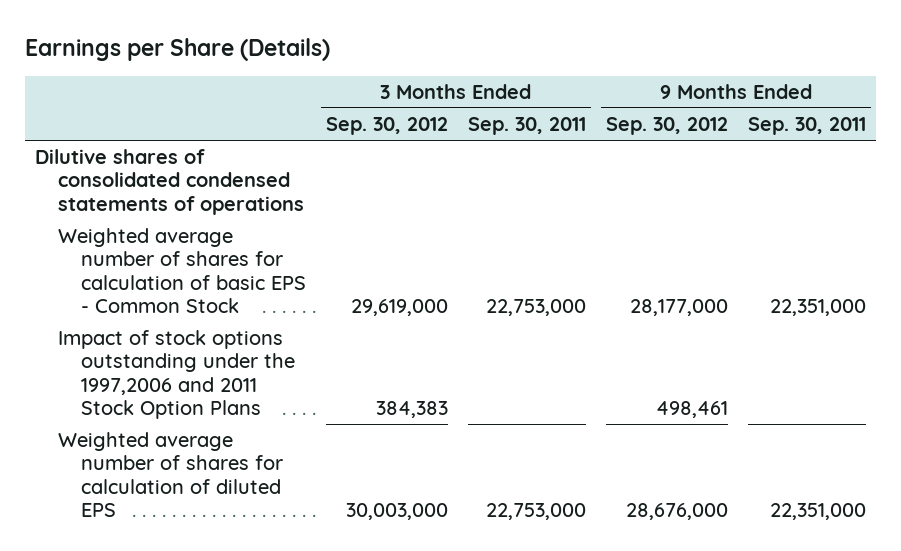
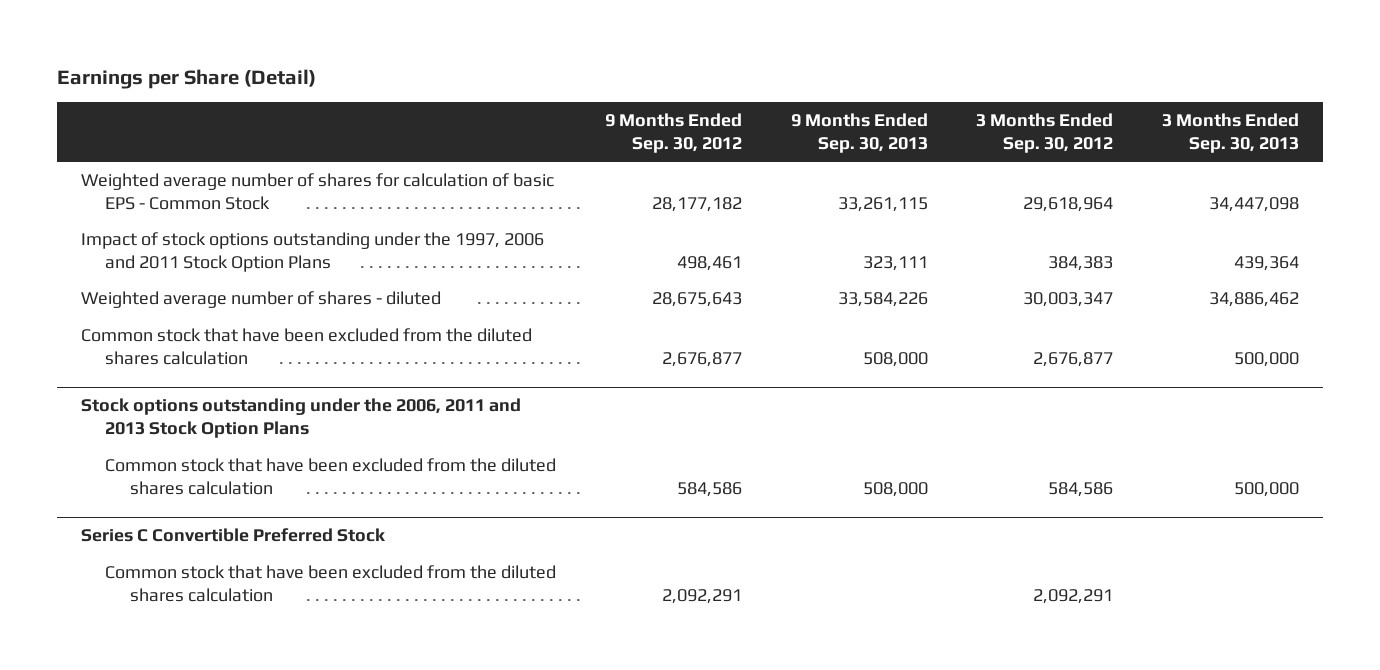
- Earnings per Share (Details)
+ Earnings per Share (Detail)
- | 3 Months Ended Sep. 30, 2012 | 3 Months Ended Sep. 30, 2011 | 9 Months Ended Sep. 30, 2012 | 9 Months Ended Sep. 30, 2011
+ | 9 Months Ended Sep. 30, 2012 | 9 Months Ended Sep. 30, 2013 | 3 Months Ended Sep. 30, 2012 | 3 Months Ended Sep. 30, 2013
- Dilutive shares of consolidated condensed statements of operations
- Weighted average number of shares for calculation of basic EPS - Common Stock | 29,619,000 | 22,753,000 | 28,177,000 | 22,351,000
- Impact of stock options outstanding under the 1997,2006 and 2011 Stock Option Plans | 384,383 | | 498,461 |
- Weighted average number of shares for calculation of diluted EPS | 30,003,000 | 22,753,000 | 28,676,000 | 22,351,000
+ Weighted average number of shares for calculation of basic EPS - Common Stock | 28,177,182 | 33,261,115 | 29,618,964 | 34,447,098
+ Impact of stock options outstanding under the 1997, 2006 and 2011 Stock Option Plans | 498,461 | 323,111 | 384,383 | 439,364
+ Weighted average number of shares - diluted | 28,675,643 | 33,584,226 | 30,003,347 | 34,886,462
+ Common stock that have been excluded from the diluted shares calculation | 2,676,877 | 508,000 | 2,676,877 | 500,000
+ Stock options outstanding under the 2006, 2011 and 2013 Stock Option Plans
+ Common stock that have been excluded from the diluted shares calculation | 584,586 | 508,000 | 584,586 | 500,000
+ Series C Convertible Preferred Stock
+ Common stock that have been excluded from the diluted shares calculation | 2,092,291 | | 2,092,291 |

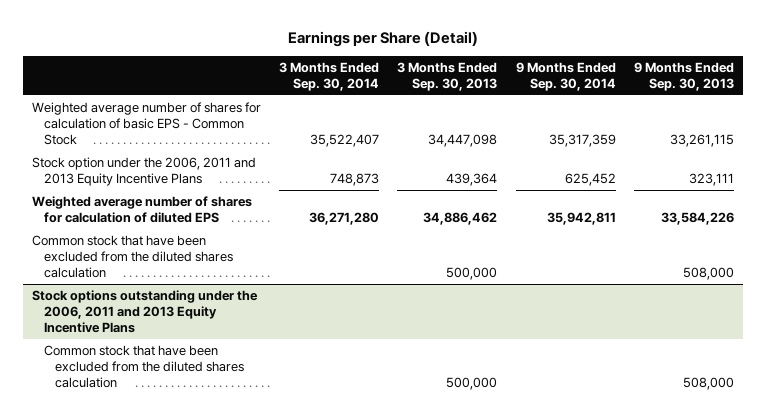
- | 9 Months Ended Sep. 30, 2012 | 9 Months Ended Sep. 30, 2013 | 3 Months Ended Sep. 30, 2012 | 3 Months Ended Sep. 30, 2013
+ | 3 Months Ended Sep. 30, 2014 | 3 Months Ended Sep. 30, 2013 | 9 Months Ended Sep. 30, 2014 | 9 Months Ended Sep. 30, 2013
- Impact of stock options outstanding under the 1997, 2006 and 2011 Stock Option Plans | 498,461 | 323,111 | 384,383 | 439,364
- Weighted average number of shares - diluted | 28,675,643 | 33,584,226 | 30,003,347 | 34,886,462
+ Stock option under the 2006, 2011 and 2013 Equity Incentive Plans | 748,873 | 439,364 | 625,452 | 323,111
+ Weighted average number of shares for calculation of diluted EPS | 36,271,280 | 34,886,462 | 35,942,811 | 33,584,226
- Stock options outstanding under the 2006, 2011 and 2013 Stock Option Plans
+ Stock options outstanding under the 2006, 2011 and 2013 Equity Incentive Plans
- Series C Convertible Preferred Stock
- Common stock that have been excluded from the diluted shares calculation | 2,092,291 | | 2,092,291 |

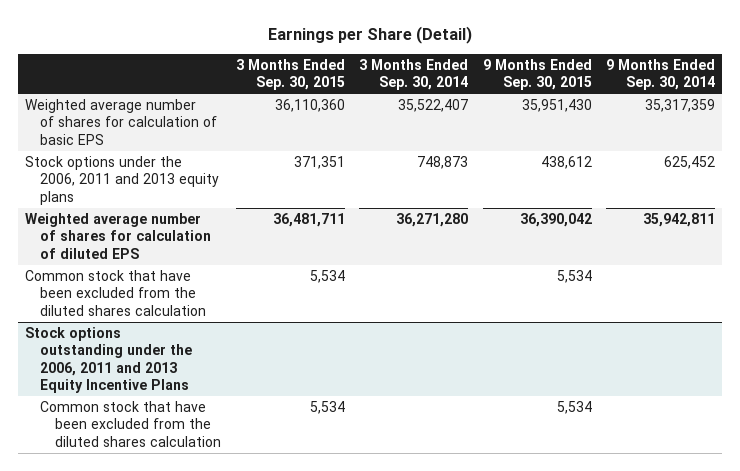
- | 3 Months Ended Sep. 30, 2014 | 3 Months Ended Sep. 30, 2013 | 9 Months Ended Sep. 30, 2014 | 9 Months Ended Sep. 30, 2013
+ | 3 Months Ended Sep. 30, 2015 | 3 Months Ended Sep. 30, 2014 | 9 Months Ended Sep. 30, 2015 | 9 Months Ended Sep. 30, 2014
- Weighted average number of shares for calculation of basic EPS - Common Stock | 35,522,407 | 34,447,098 | 35,317,359 | 33,261,115
- Stock option under the 2006, 2011 and 2013 Equity Incentive Plans | 748,873 | 439,364 | 625,452 | 323,111
+ Weighted average number of shares for calculation of basic EPS | 36,110,360 | 35,522,407 | 35,951,430 | 35,317,359
+ Stock options under the 2006, 2011 and 2013 equity plans | 371,351 | 748,873 | 438,612 | 625,452

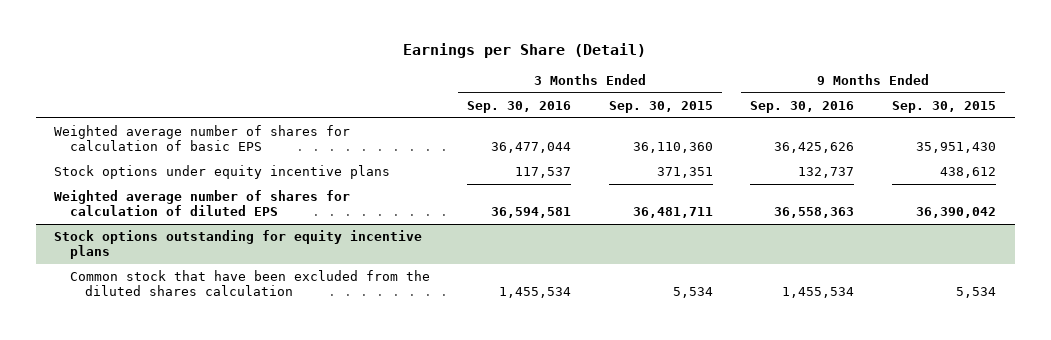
- | 3 Months Ended Sep. 30, 2015 | 3 Months Ended Sep. 30, 2014 | 9 Months Ended Sep. 30, 2015 | 9 Months Ended Sep. 30, 2014
+ | 3 Months Ended Sep. 30, 2016 | 3 Months Ended Sep. 30, 2015 | 9 Months Ended Sep. 30, 2016 | 9 Months Ended Sep. 30, 2015
- Stock options under the 2006, 2011 and 2013 equity plans | 371,351 | 748,873 | 438,612 | 625,452
+ Stock options under equity incentive plans | 117,537 | 371,351 | 132,737 | 438,612
- Common stock that have been excluded from the diluted shares calculation | 5,534 | | 5,534 |
- Stock options outstanding under the 2006, 2011 and 2013 Equity Incentive Plans
+ Stock options outstanding for equity incentive plans

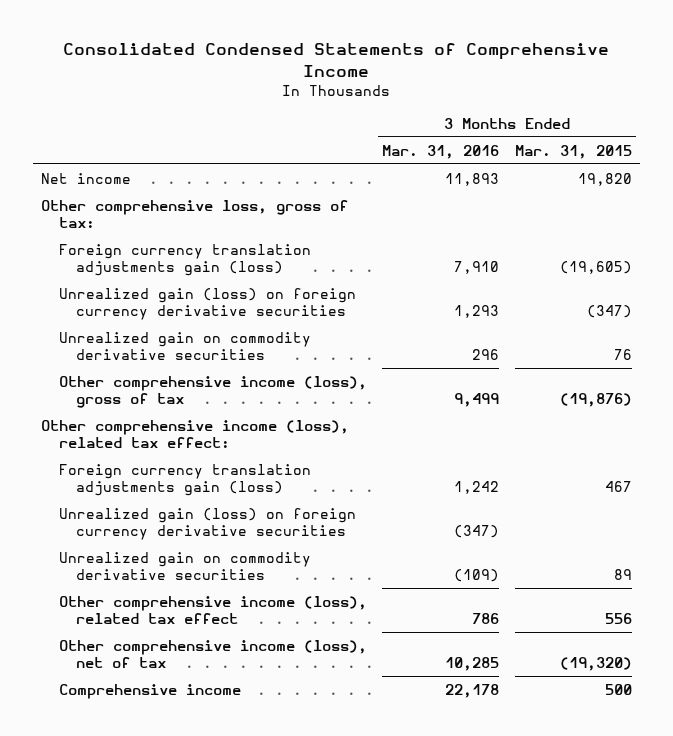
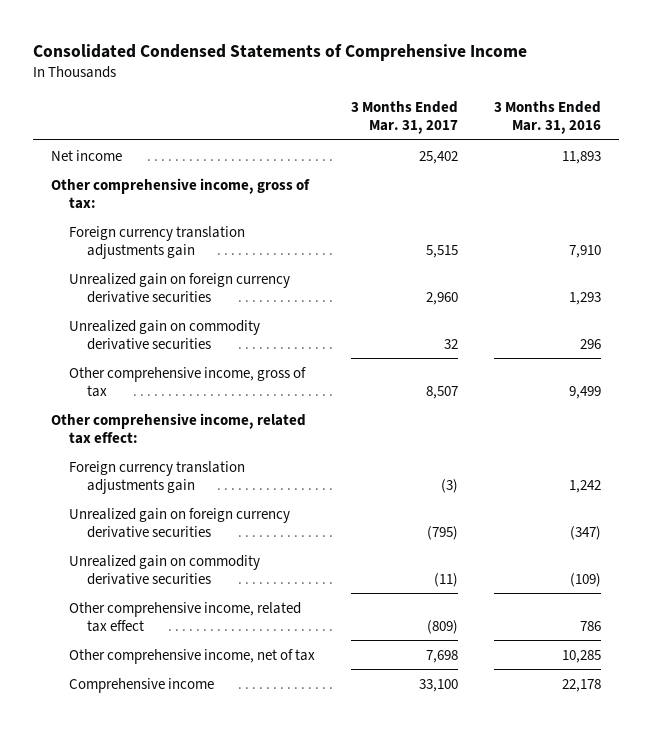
- | 3 Months Ended Mar. 31, 2016 | 3 Months Ended Mar. 31, 2015
+ | 3 Months Ended Mar. 31, 2017 | 3 Months Ended Mar. 31, 2016
- Other comprehensive loss, gross of tax:
- Foreign currency translation adjustments gain (loss) | 7,910 | (19,605)
- Unrealized gain (loss) on foreign currency derivative securities | 1,293 | (347)
+ Other comprehensive income, gross of tax:
+ Foreign currency translation adjustments gain | 5,515 | 7,910
+ Unrealized gain on foreign currency derivative securities | 2,960 | 1,293
- Other comprehensive income (loss), gross of tax | 9,499 | (19,876)
- Other comprehensive income (loss), related tax effect:
- Foreign currency translation adjustments gain (loss) | 1,242 | 467
- Unrealized gain (loss) on foreign currency derivative securities | (347) |
+ Other comprehensive income, gross of tax | 8,507 | 9,499
+ Other comprehensive income, related tax effect:
+ Foreign currency translation adjustments gain | (3) | 1,242
+ Unrealized gain on foreign currency derivative securities | (795) | (347)
- Other comprehensive income (loss), related tax effect | 786 | 556
- Other comprehensive income (loss), net of tax | 10,285 | (19,320)
+ Other comprehensive income, related tax effect | (809) | 786
+ Other comprehensive income, net of tax | 7,698 | 10,285

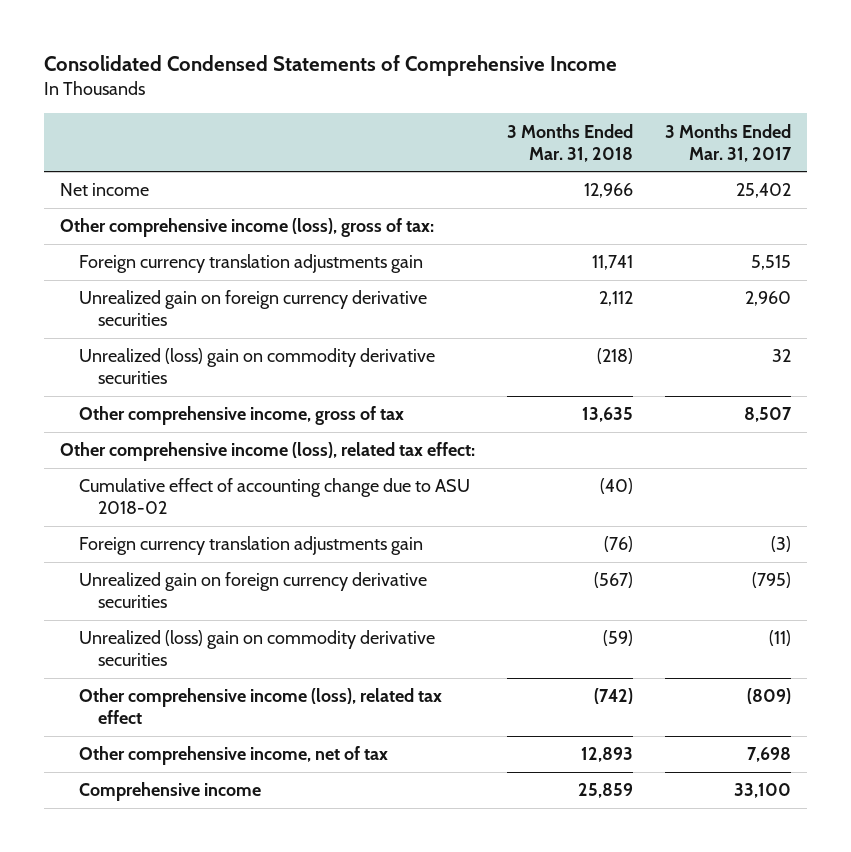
- | 3 Months Ended Mar. 31, 2017 | 3 Months Ended Mar. 31, 2016
+ | 3 Months Ended Mar. 31, 2018 | 3 Months Ended Mar. 31, 2017
- Other comprehensive income, gross of tax:
+ Other comprehensive income (loss), gross of tax:
- Unrealized gain on commodity derivative securities | 32 | 296
+ Unrealized (loss) gain on commodity derivative securities | (218) | 32
- Other comprehensive income, related tax effect:
+ Other comprehensive income (loss), related tax effect:
+ Cumulative effect of accounting change due to ASU 2018-02 | (40) |
- Unrealized gain on commodity derivative securities | (11) | (109)
- Other comprehensive income, related tax effect | (809) | 786
+ Unrealized (loss) gain on commodity derivative securities | (59) | (11)
+ Other comprehensive income (loss), related tax effect | (742) | (809)

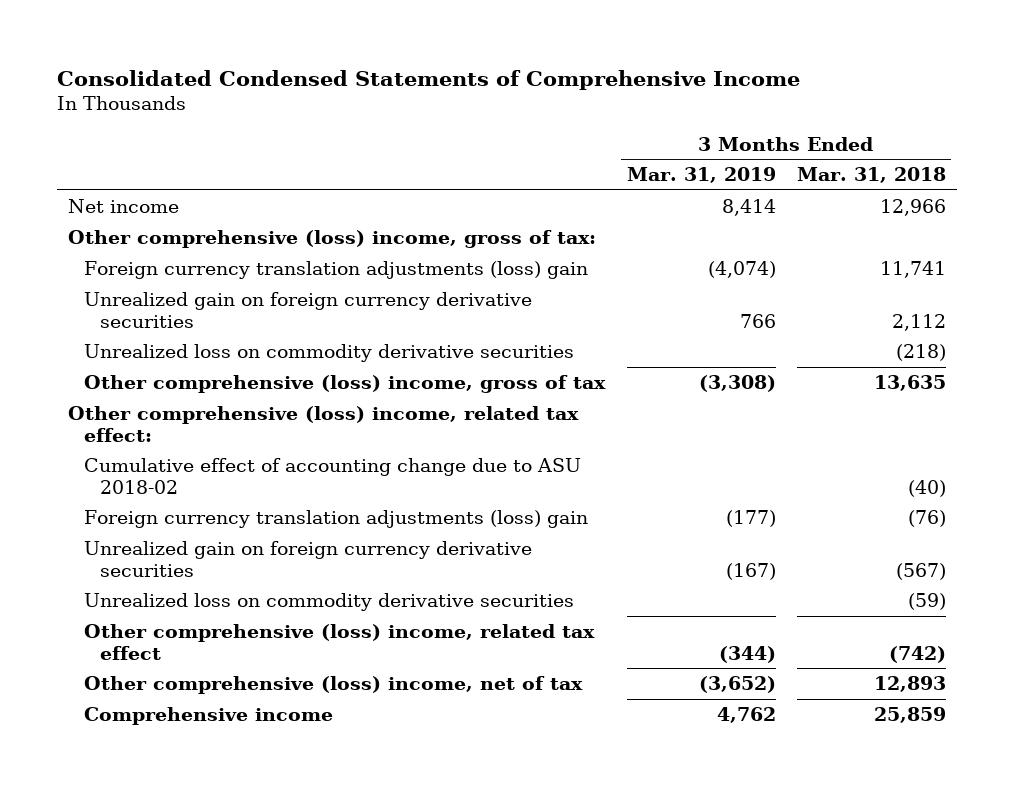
- | 3 Months Ended Mar. 31, 2018 | 3 Months Ended Mar. 31, 2017
+ | 3 Months Ended Mar. 31, 2019 | 3 Months Ended Mar. 31, 2018
- Other comprehensive income (loss), gross of tax:
- Foreign currency translation adjustments gain | 11,741 | 5,515
+ Other comprehensive (loss) income, gross of tax:
+ Foreign currency translation adjustments (loss) gain | (4,074) | 11,741
- Unrealized (loss) gain on commodity derivative securities | (218) | 32
- Other comprehensive income, gross of tax | 13,635 | 8,507
- Other comprehensive income (loss), related tax effect:
+ Unrealized loss on commodity derivative securities | | (218)
+ Other comprehensive (loss) income, gross of tax | (3,308) | 13,635
+ Other comprehensive (loss) income, related tax effect:
- Foreign currency translation adjustments gain | (76) | (3)
+ Foreign currency translation adjustments (loss) gain | (177) | (76)
- Unrealized (loss) gain on commodity derivative securities | (59) | (11)
- Other comprehensive income (loss), related tax effect | (742) | (809)
- Other comprehensive income, net of tax | 12,893 | 7,698
+ Unrealized loss on commodity derivative securities | | (59)
+ Other comprehensive (loss) income, related tax effect | (344) | (742)
+ Other comprehensive (loss) income, net of tax | (3,652) | 12,893

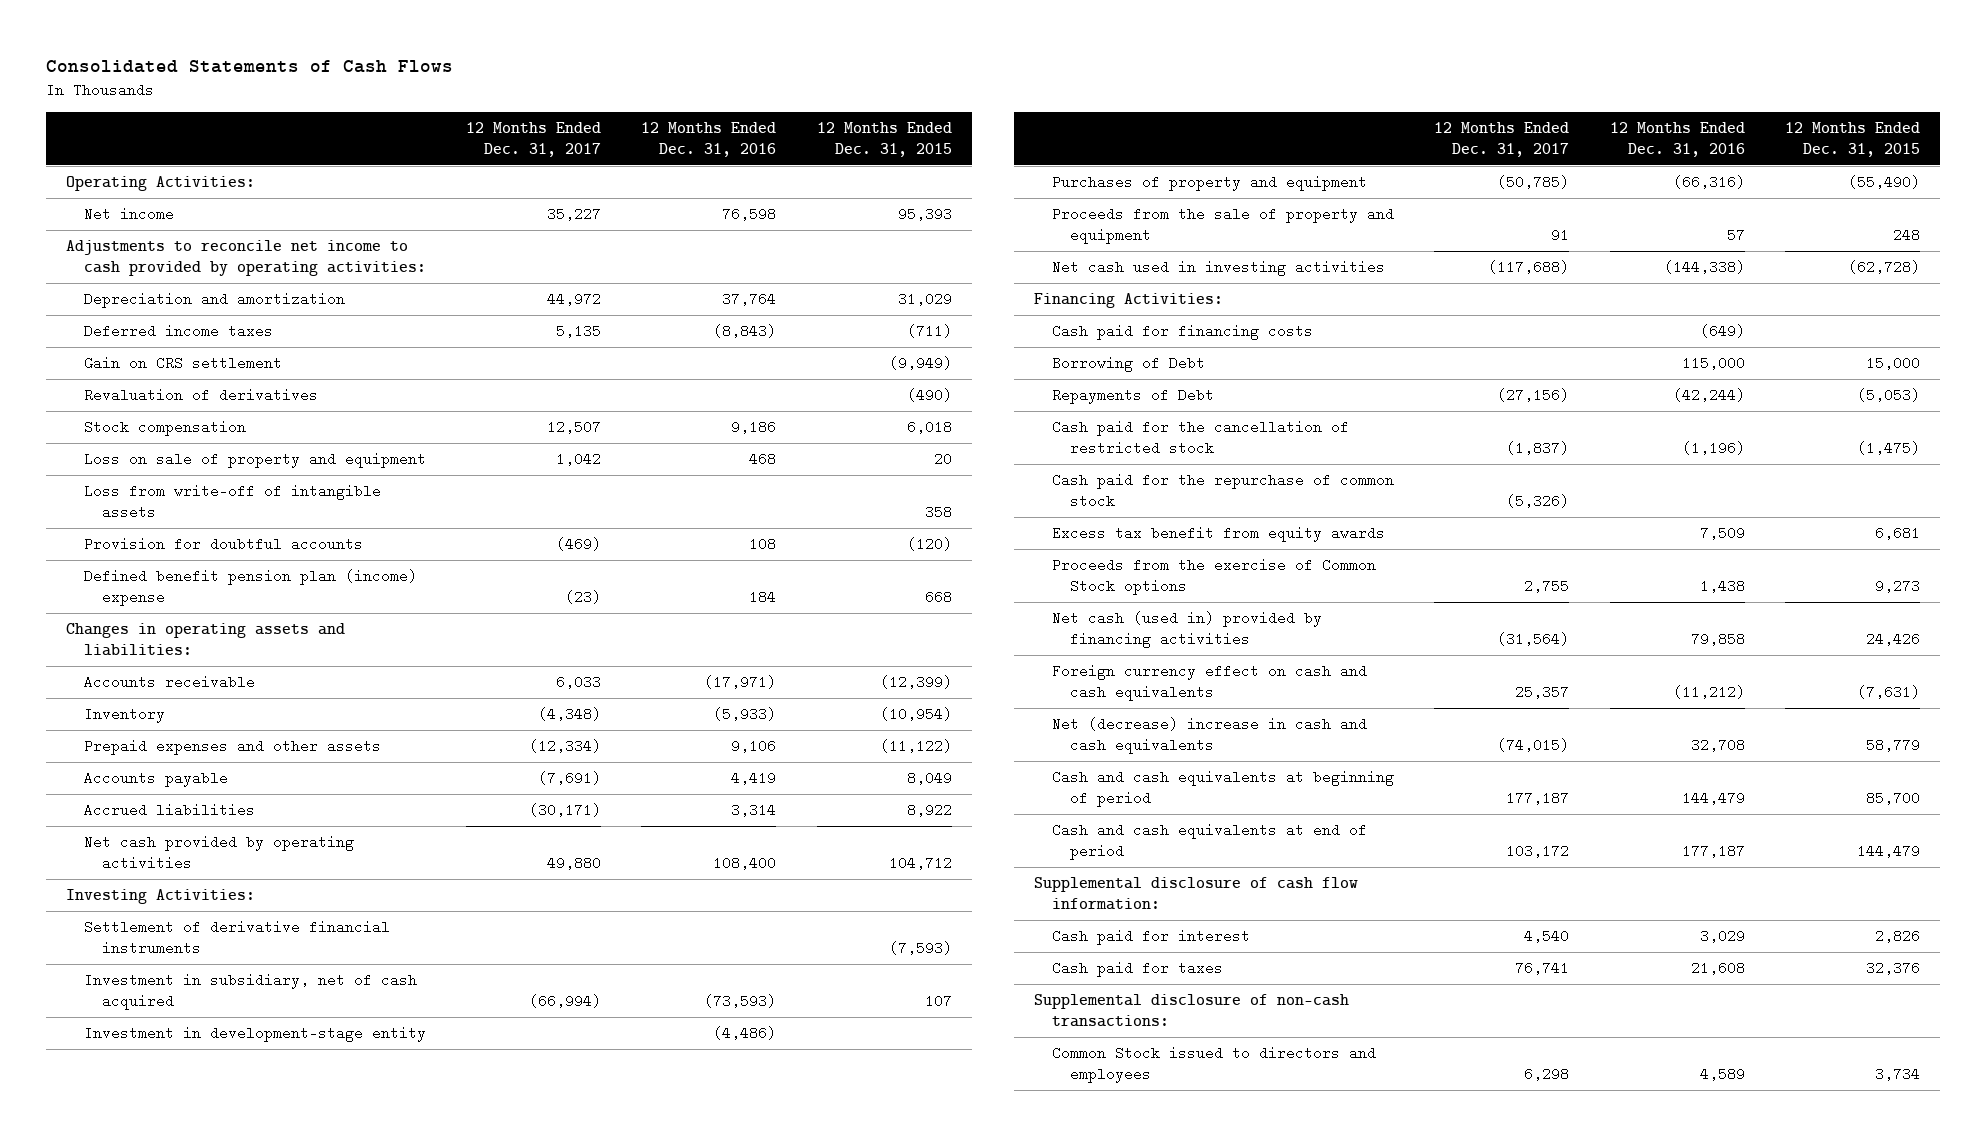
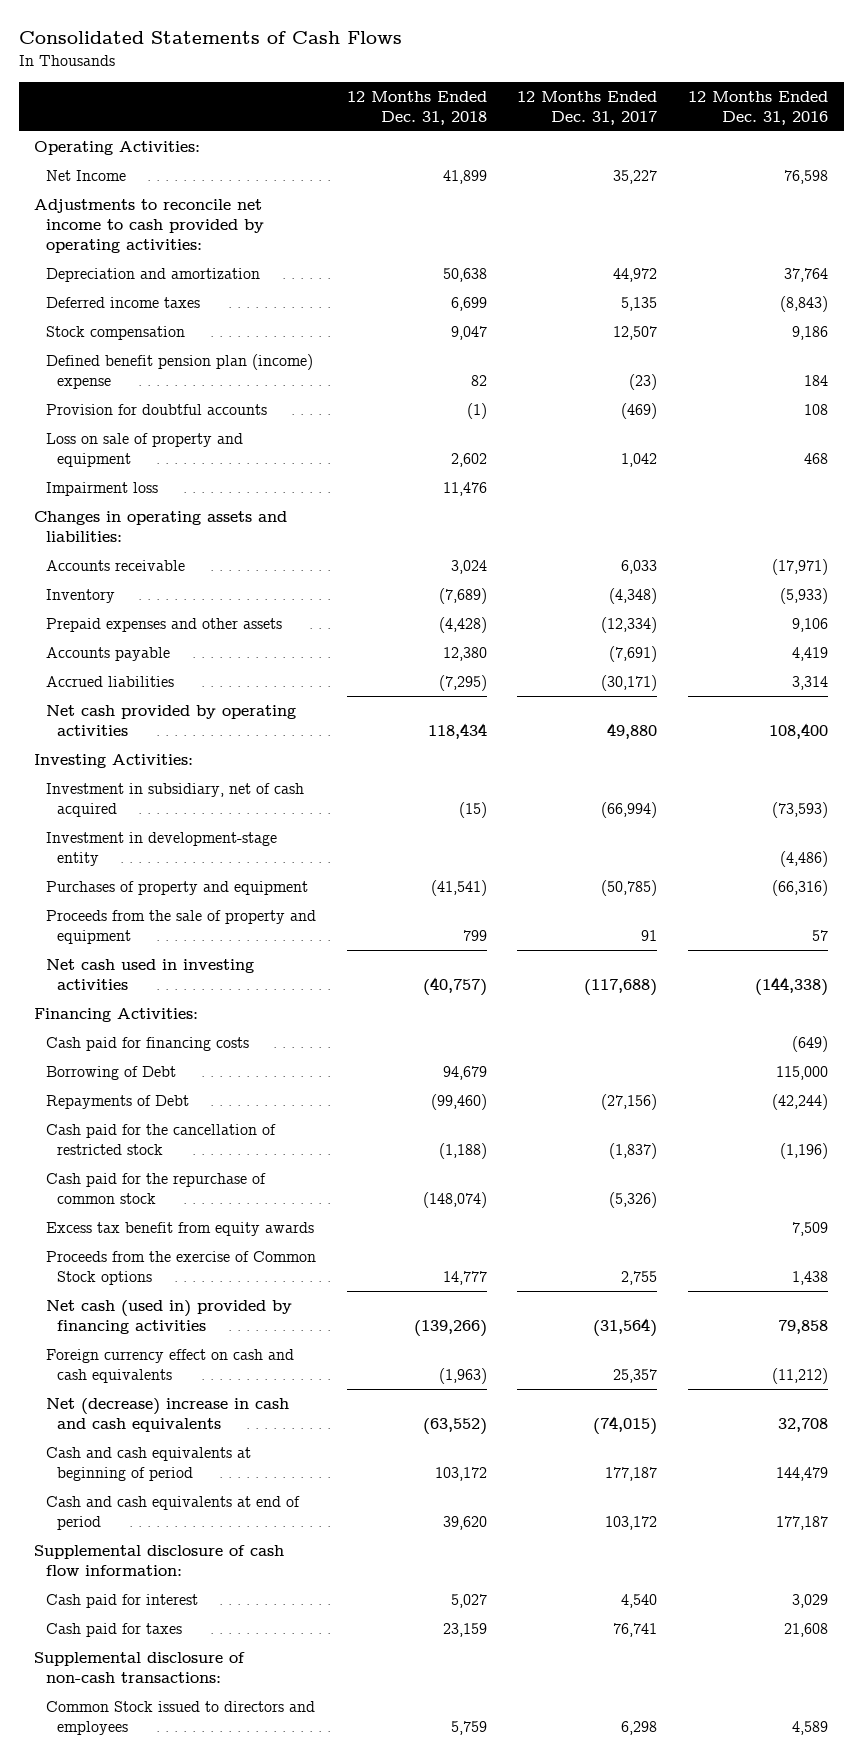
- | 12 Months Ended Dec. 31, 2017 | 12 Months Ended Dec. 31, 2016 | 12 Months Ended Dec. 31, 2015
+ | 12 Months Ended Dec. 31, 2018 | 12 Months Ended Dec. 31, 2017 | 12 Months Ended Dec. 31, 2016
- Net income | 35,227 | 76,598 | 95,393
+ Net Income | 41,899 | 35,227 | 76,598
- Gain on CRS settlement | | | (9,949)
- Revaluation of derivatives | | | (490)
- Loss from write-off of intangible assets | | | 358
moved down: Provision for doubtful accounts | (1) | (469) | 108
moved down: Loss on sale of property and equipment | 2,602 | 1,042 | 468
+ Impairment loss | 11,476 | |
- Settlement of derivative financial instruments | | | (7,593)

